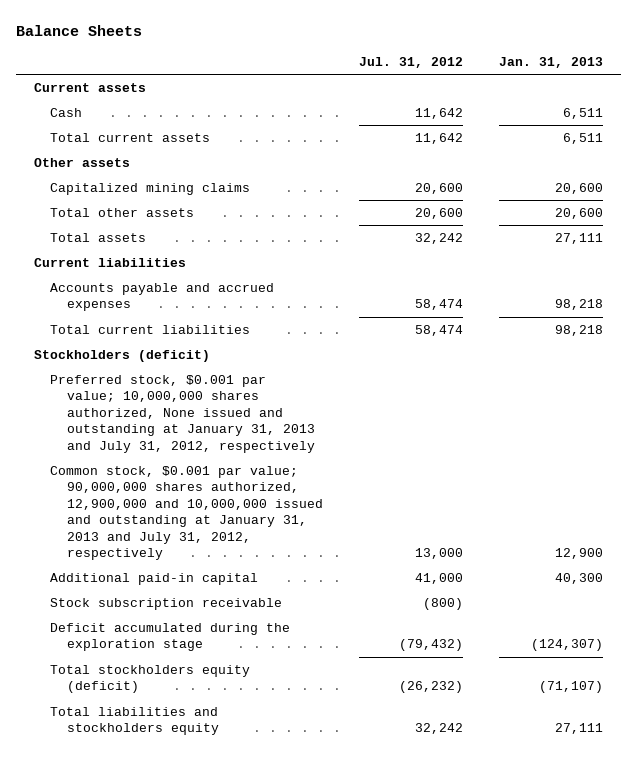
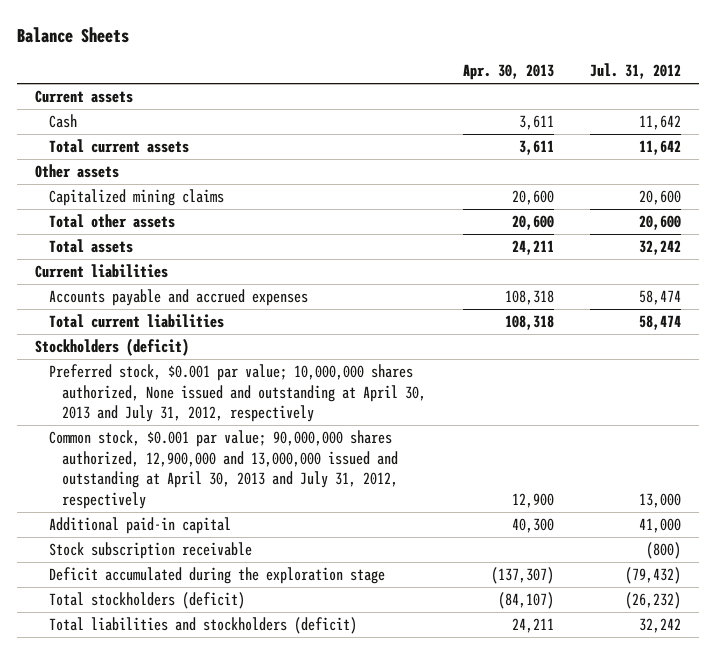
- | Jul. 31, 2012 | Jan. 31, 2013
+ | Apr. 30, 2013 | Jul. 31, 2012
- Preferred stock, $0.001 par value; 10,000,000 shares authorized, None issued and outstanding at January 31, 2013 and July 31, 2012, respectively
- Common stock, $0.001 par value; 90,000,000 shares authorized, 12,900,000 and 10,000,000 issued and outstanding at January 31, 2013 and July 31, 2012, respectively | 13,000 | 12,900
+ Preferred stock, $0.001 par value; 10,000,000 shares authorized, None issued and outstanding at April 30, 2013 and July 31, 2012, respectively
+ Common stock, $0.001 par value; 90,000,000 shares authorized, 12,900,000 and 13,000,000 issued and outstanding at April 30, 2013 and July 31, 2012, respectively | 12,900 | 13,000
- Total stockholders equity (deficit) | (26,232) | (71,107)
- Total liabilities and stockholders equity | 32,242 | 27,111
+ Total stockholders (deficit) | (84,107) | (26,232)
+ Total liabilities and stockholders (deficit) | 24,211 | 32,242

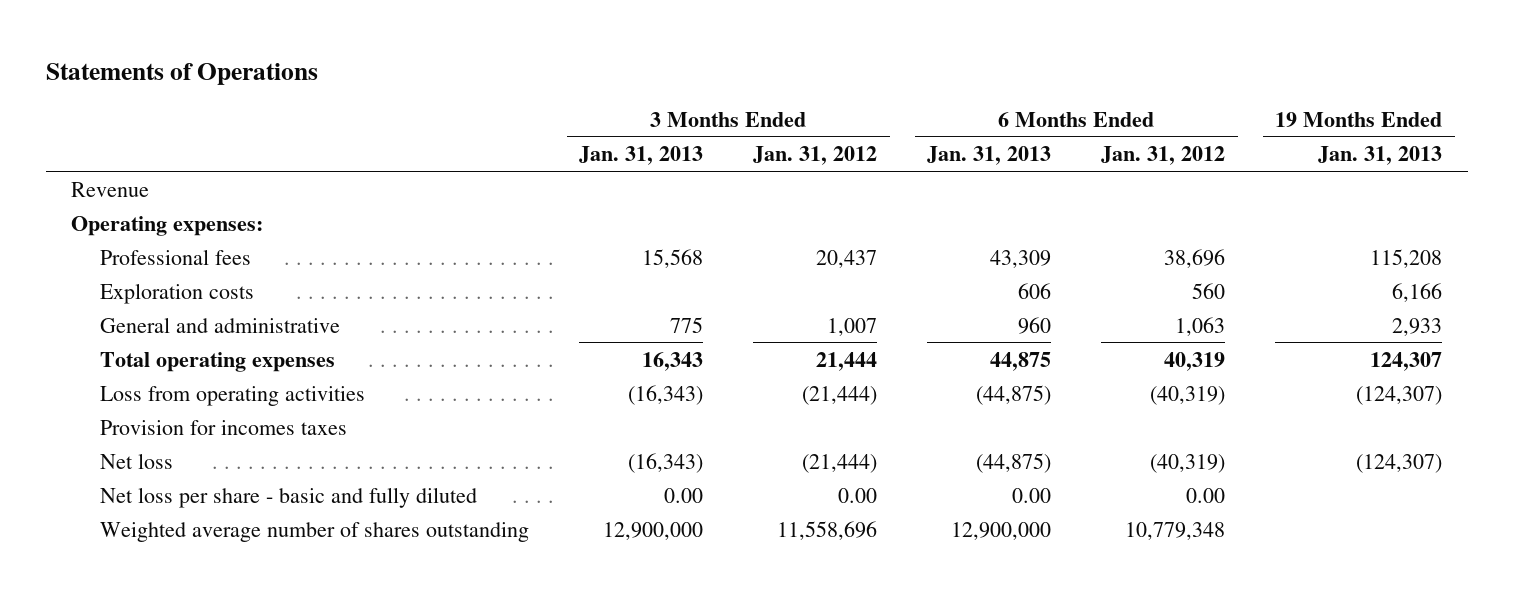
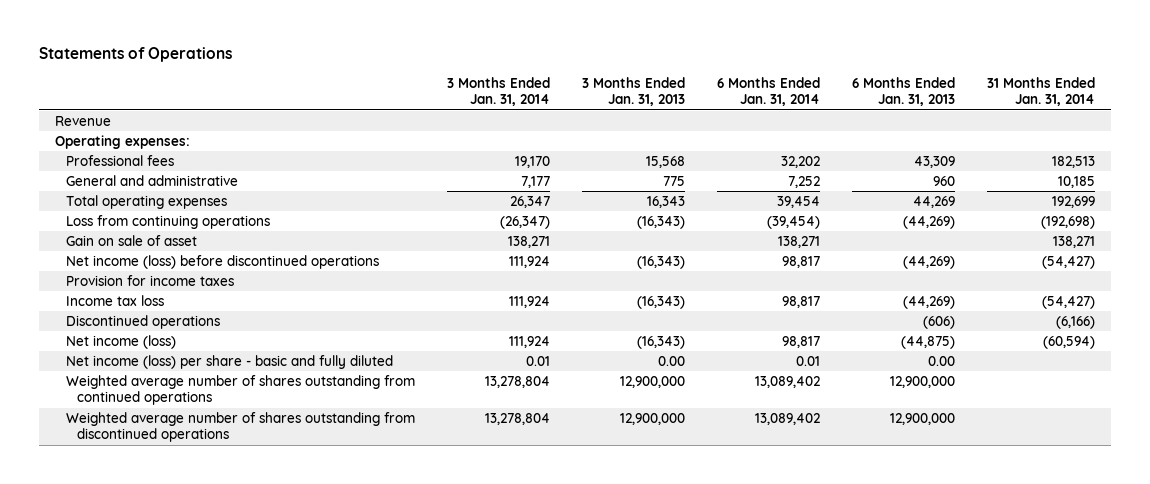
- | 3 Months Ended Jan. 31, 2013 | 3 Months Ended Jan. 31, 2012 | 6 Months Ended Jan. 31, 2013 | 6 Months Ended Jan. 31, 2012 | 19 Months Ended Jan. 31, 2013
+ | 3 Months Ended Jan. 31, 2014 | 3 Months Ended Jan. 31, 2013 | 6 Months Ended Jan. 31, 2014 | 6 Months Ended Jan. 31, 2013 | 31 Months Ended Jan. 31, 2014
- Exploration costs | | | 606 | 560 | 6,166
- Total operating expenses | 16,343 | 21,444 | 44,875 | 40,319 | 124,307
- Loss from operating activities | (16,343) | (21,444) | (44,875) | (40,319) | (124,307)
- Provision for incomes taxes
- Net loss | (16,343) | (21,444) | (44,875) | (40,319) | (124,307)
- Net loss per share - basic and fully diluted | 0.00 | 0.00 | 0.00 | 0.00 |
- Weighted average number of shares outstanding | 12,900,000 | 11,558,696 | 12,900,000 | 10,779,348 |
+ Total operating expenses | 26,347 | 16,343 | 39,454 | 44,269 | 192,699
+ Loss from continuing operations | (26,347) | (16,343) | (39,454) | (44,269) | (192,698)
+ Gain on sale of asset | 138,271 | | 138,271 | | 138,271
+ Net income (loss) before discontinued operations | 111,924 | (16,343) | 98,817 | (44,269) | (54,427)
+ Provision for income taxes
+ Income tax loss | 111,924 | (16,343) | 98,817 | (44,269) | (54,427)
+ Discontinued operations | | | | (606) | (6,166)
+ Net income (loss) | 111,924 | (16,343) | 98,817 | (44,875) | (60,594)
+ Net income (loss) per share - basic and fully diluted | 0.01 | 0.00 | 0.01 | 0.00 |
+ Weighted average number of shares outstanding from continued operations | 13,278,804 | 12,900,000 | 13,089,402 | 12,900,000 |
+ Weighted average number of shares outstanding from discontinued operations | 13,278,804 | 12,900,000 | 13,089,402 | 12,900,000 |

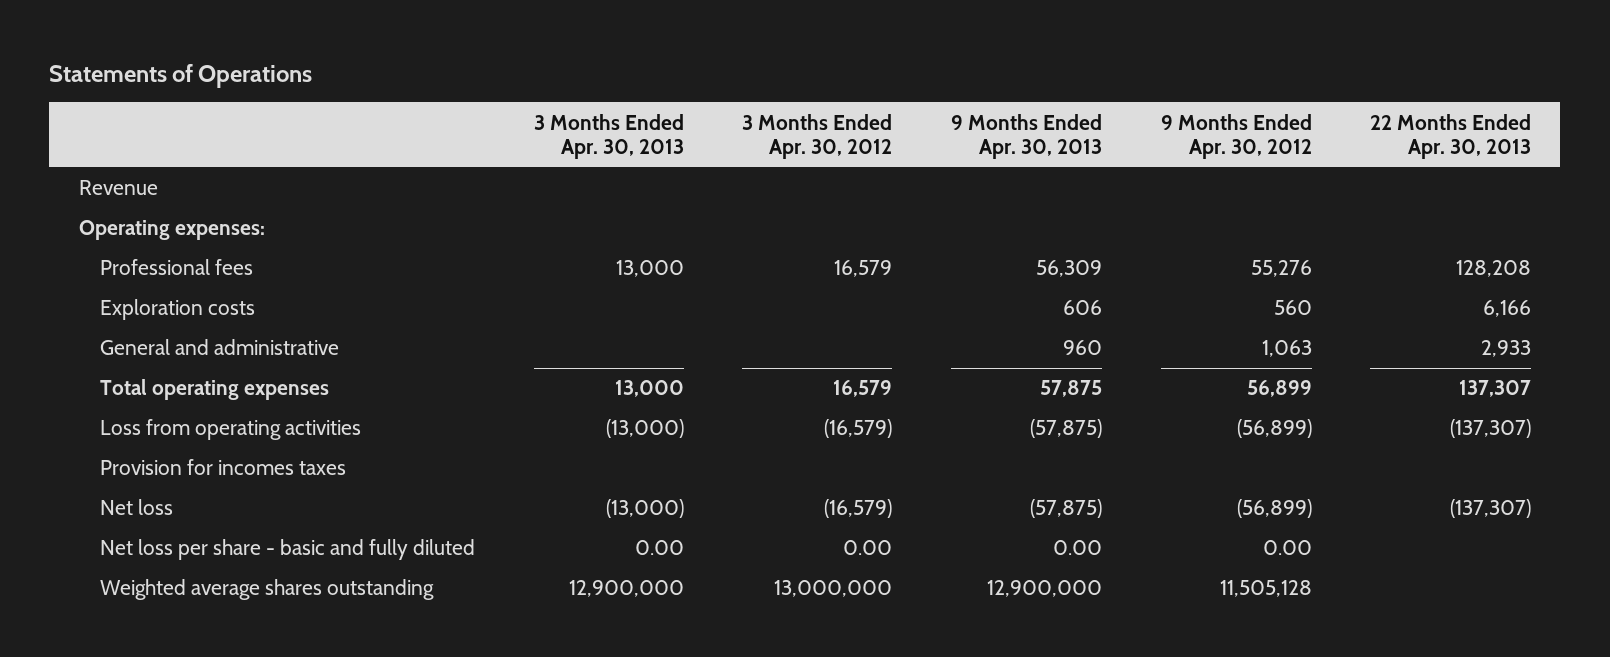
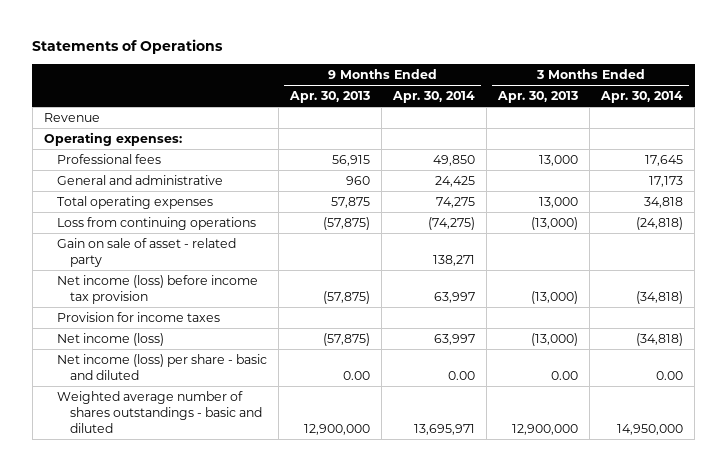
- | 3 Months Ended Apr. 30, 2013 | 3 Months Ended Apr. 30, 2012 | 9 Months Ended Apr. 30, 2013 | 9 Months Ended Apr. 30, 2012 | 22 Months Ended Apr. 30, 2013
+ | 9 Months Ended Apr. 30, 2013 | 9 Months Ended Apr. 30, 2014 | 3 Months Ended Apr. 30, 2013 | 3 Months Ended Apr. 30, 2014
- Professional fees | 13,000 | 16,579 | 56,309 | 55,276 | 128,208
- Exploration costs | | | 606 | 560 | 6,166
+ Professional fees | 56,915 | 49,850 | 13,000 | 17,645
- Loss from operating activities | (13,000) | (16,579) | (57,875) | (56,899) | (137,307)
- Provision for incomes taxes
- Net loss | (13,000) | (16,579) | (57,875) | (56,899) | (137,307)
- Net loss per share - basic and fully diluted | 0.00 | 0.00 | 0.00 | 0.00 |
- Weighted average shares outstanding | 12,900,000 | 13,000,000 | 12,900,000 | 11,505,128 |
+ Loss from continuing operations | (57,875) | (74,275) | (13,000) | (24,818)
+ Gain on sale of asset - related party | | 138,271 | |
+ Net income (loss) before income tax provision | (57,875) | 63,997 | (13,000) | (34,818)
+ Provision for income taxes
+ Net income (loss) | (57,875) | 63,997 | (13,000) | (34,818)
+ Net income (loss) per share - basic and diluted | 0.00 | 0.00 | 0.00 | 0.00
+ Weighted average number of shares outstandings - basic and diluted | 12,900,000 | 13,695,971 | 12,900,000 | 14,950,000

